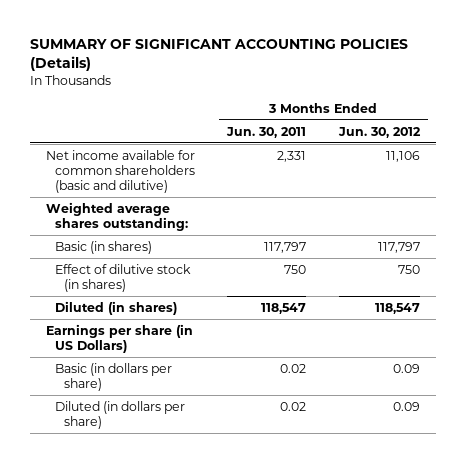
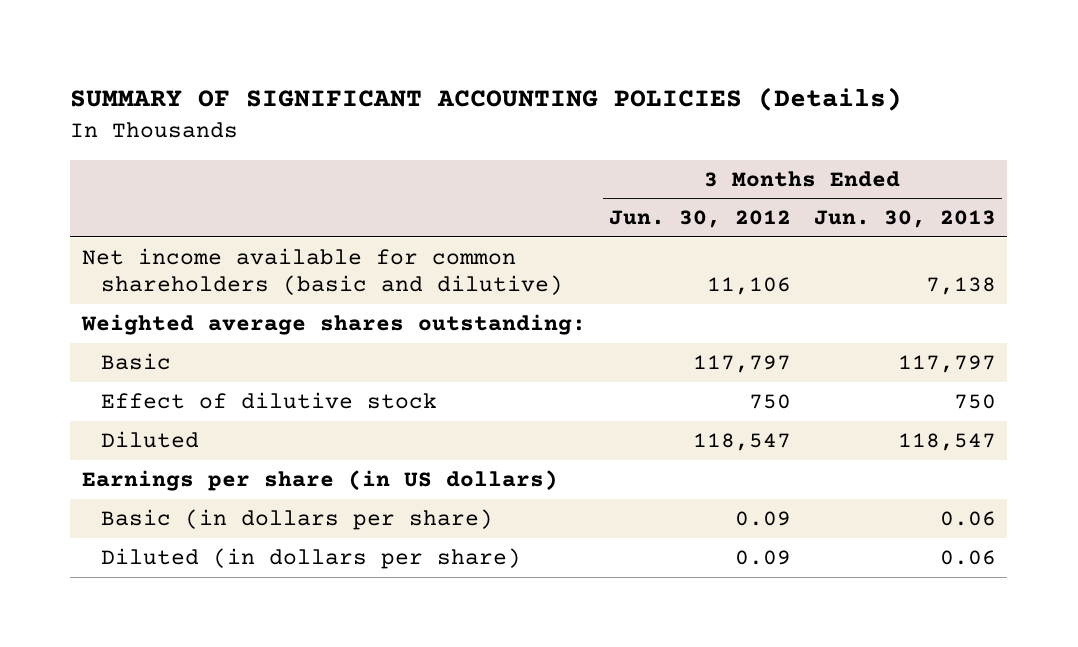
- | 3 Months Ended Jun. 30, 2011 | 3 Months Ended Jun. 30, 2012
+ | 3 Months Ended Jun. 30, 2012 | 3 Months Ended Jun. 30, 2013
- Basic (in shares) | 117,797 | 117,797
- Effect of dilutive stock (in shares) | 750 | 750
- Diluted (in shares) | 118,547 | 118,547
- Earnings per share (in US Dollars)
+ Basic | 117,797 | 117,797
+ Effect of dilutive stock | 750 | 750
+ Diluted | 118,547 | 118,547
+ Earnings per share (in US dollars)

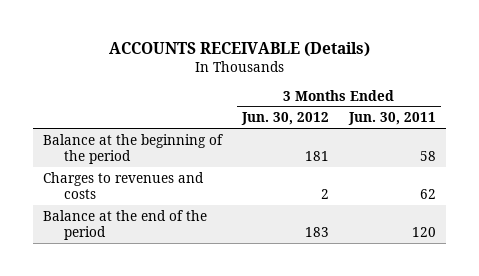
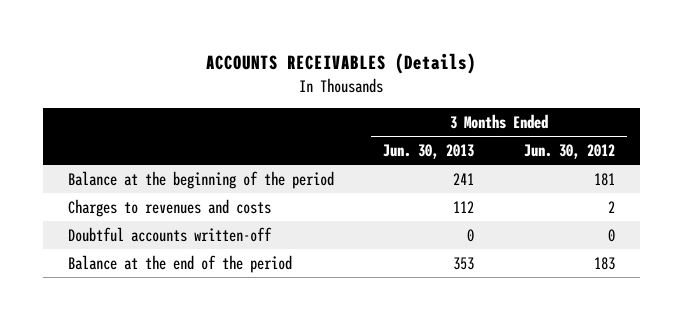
- ACCOUNTS RECEIVABLE (Details)
+ ACCOUNTS RECEIVABLES (Details)
- | 3 Months Ended Jun. 30, 2012 | 3 Months Ended Jun. 30, 2011
+ | 3 Months Ended Jun. 30, 2013 | 3 Months Ended Jun. 30, 2012
+ Doubtful accounts written-off | 0 | 0

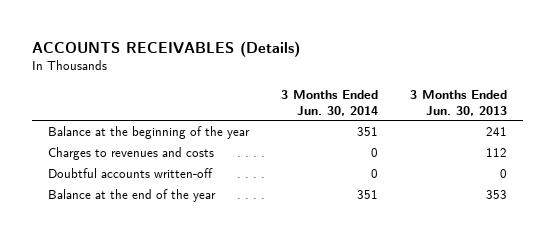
- | 3 Months Ended Jun. 30, 2013 | 3 Months Ended Jun. 30, 2012
+ | 3 Months Ended Jun. 30, 2014 | 3 Months Ended Jun. 30, 2013
- Balance at the beginning of the period | 241 | 181
+ Balance at the beginning of the year | 351 | 241
- Balance at the end of the period | 353 | 183
+ Balance at the end of the year | 351 | 353

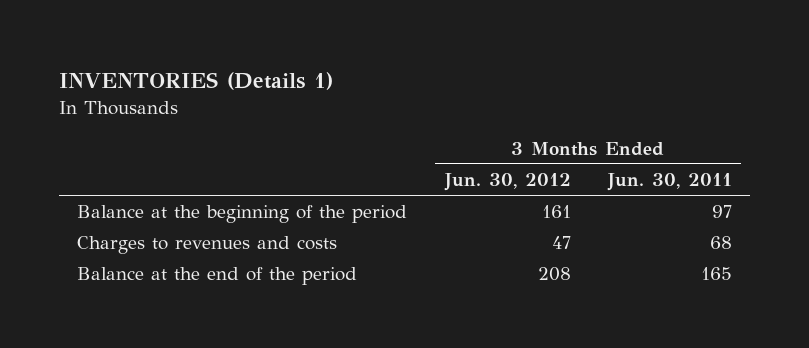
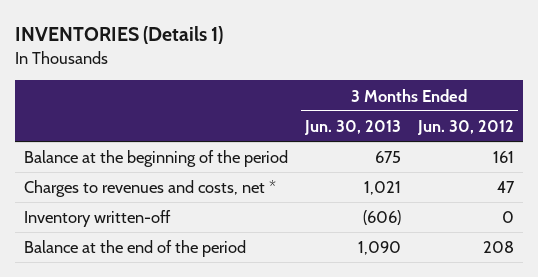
- | 3 Months Ended Jun. 30, 2012 | 3 Months Ended Jun. 30, 2011
+ | 3 Months Ended Jun. 30, 2013 | 3 Months Ended Jun. 30, 2012
- Charges to revenues and costs | 47 | 68
+ Charges to revenues and costs, net * | 1,021 | 47
+ Inventory written-off | (606) | 0

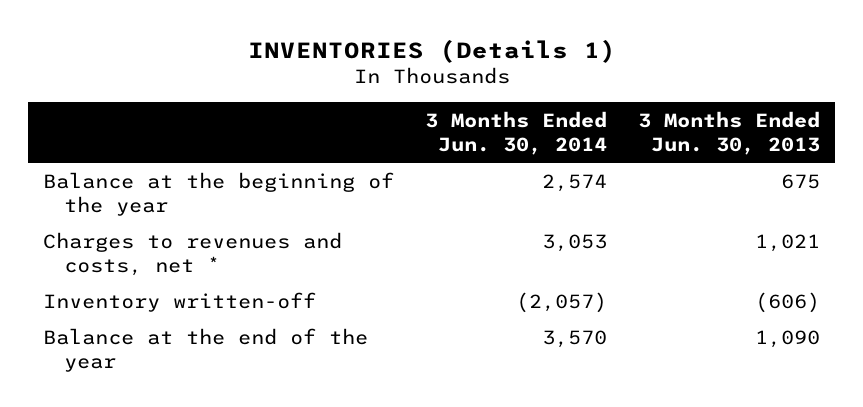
- | 3 Months Ended Jun. 30, 2013 | 3 Months Ended Jun. 30, 2012
+ | 3 Months Ended Jun. 30, 2014 | 3 Months Ended Jun. 30, 2013
- Balance at the beginning of the period | 675 | 161
+ Balance at the beginning of the year | 2,574 | 675
- Balance at the end of the period | 1,090 | 208
+ Balance at the end of the year | 3,570 | 1,090

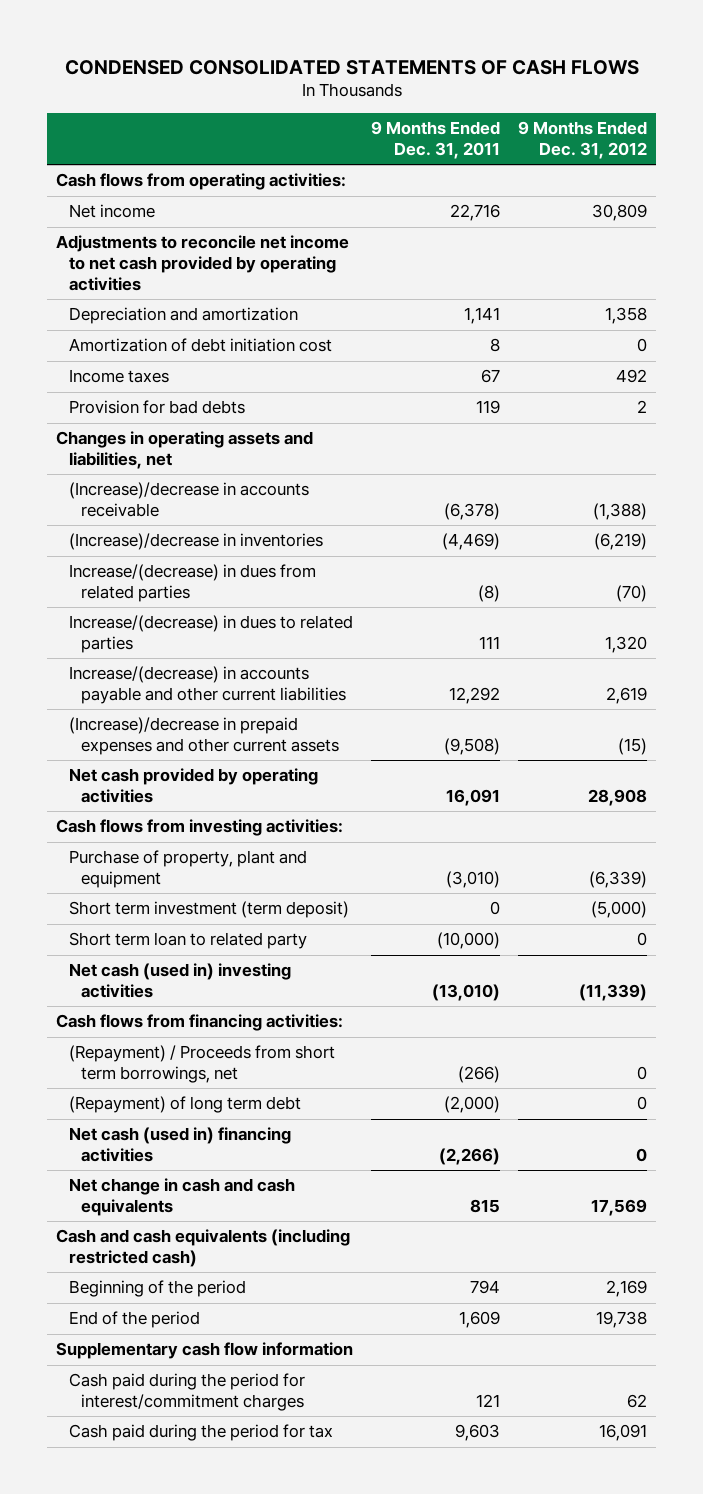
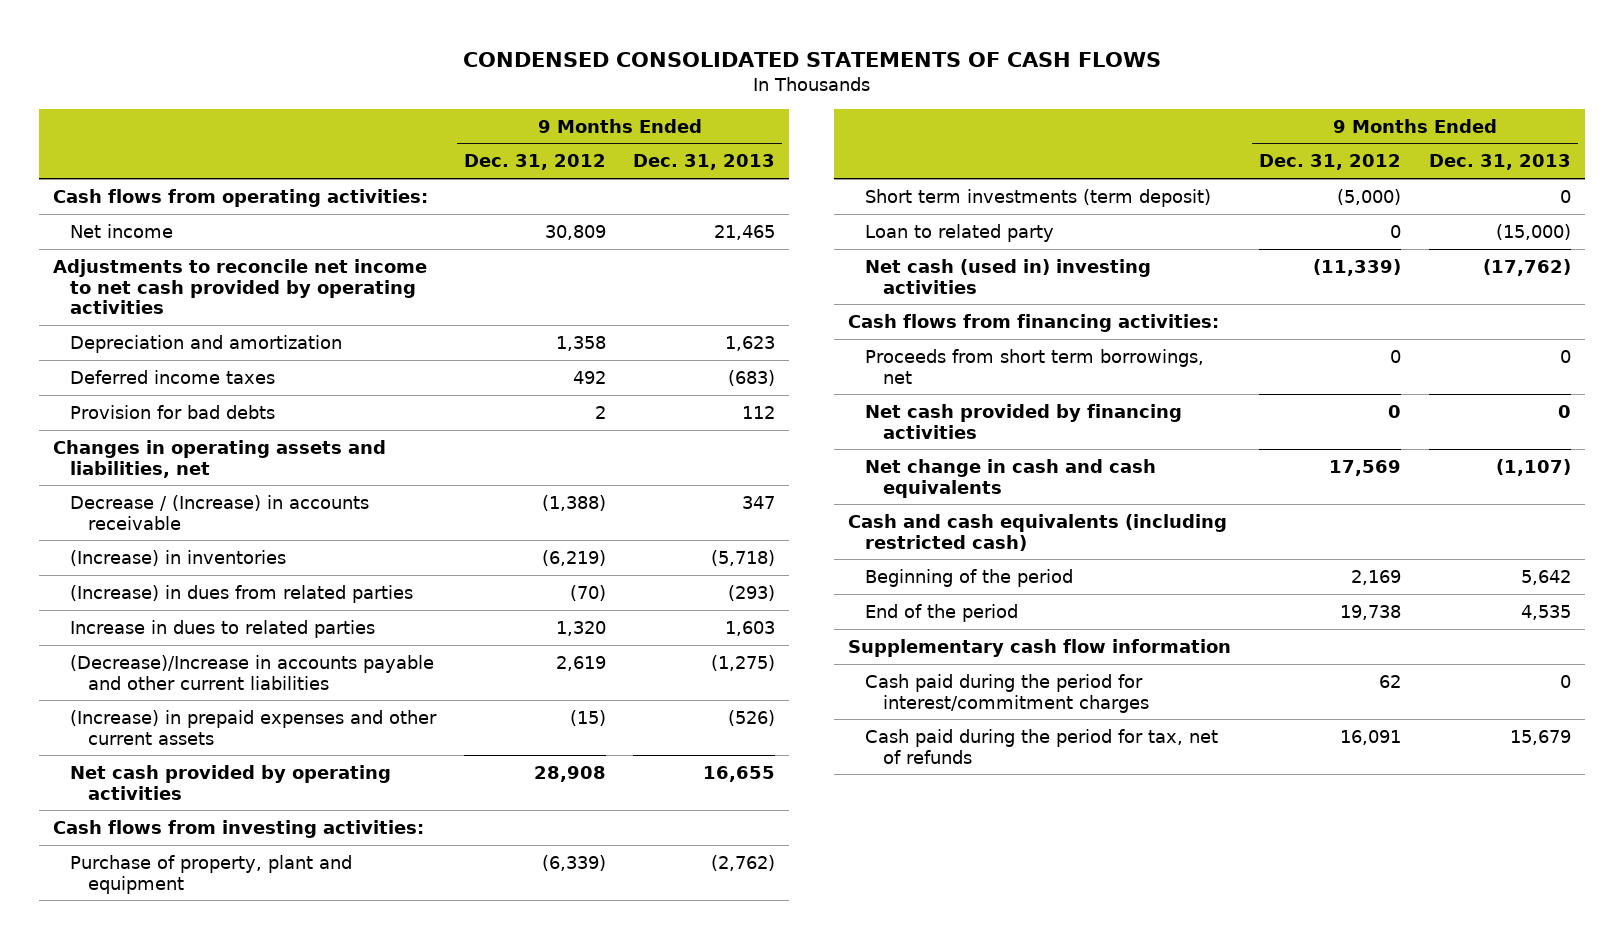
- | 9 Months Ended Dec. 31, 2011 | 9 Months Ended Dec. 31, 2012
+ | 9 Months Ended Dec. 31, 2012 | 9 Months Ended Dec. 31, 2013
- Amortization of debt initiation cost | 8 | 0
- Income taxes | 67 | 492
+ Deferred income taxes | 492 | (683)
- (Increase)/decrease in accounts receivable | (6,378) | (1,388)
- (Increase)/decrease in inventories | (4,469) | (6,219)
- Increase/(decrease) in dues from related parties | (8) | (70)
- Increase/(decrease) in dues to related parties | 111 | 1,320
- Increase/(decrease) in accounts payable and other current liabilities | 12,292 | 2,619
- (Increase)/decrease in prepaid expenses and other current assets | (9,508) | (15)
+ Decrease / (Increase) in accounts receivable | (1,388) | 347
+ (Increase) in inventories | (6,219) | (5,718)
+ (Increase) in dues from related parties | (70) | (293)
+ Increase in dues to related parties | 1,320 | 1,603
+ (Decrease)/Increase in accounts payable and other current liabilities | 2,619 | (1,275)
+ (Increase) in prepaid expenses and other current assets | (15) | (526)
- Short term investment (term deposit) | 0 | (5,000)
- Short term loan to related party | (10,000) | 0
+ Short term investments (term deposit) | (5,000) | 0
+ Loan to related party | 0 | (15,000)
- (Repayment) / Proceeds from short term borrowings, net | (266) | 0
- (Repayment) of long term debt | (2,000) | 0
- Net cash (used in) financing activities | (2,266) | 0
+ Proceeds from short term borrowings, net | 0 | 0
+ Net cash provided by financing activities | 0 | 0
- Cash paid during the period for tax | 9,603 | 16,091
+ Cash paid during the period for tax, net of refunds | 16,091 | 15,679

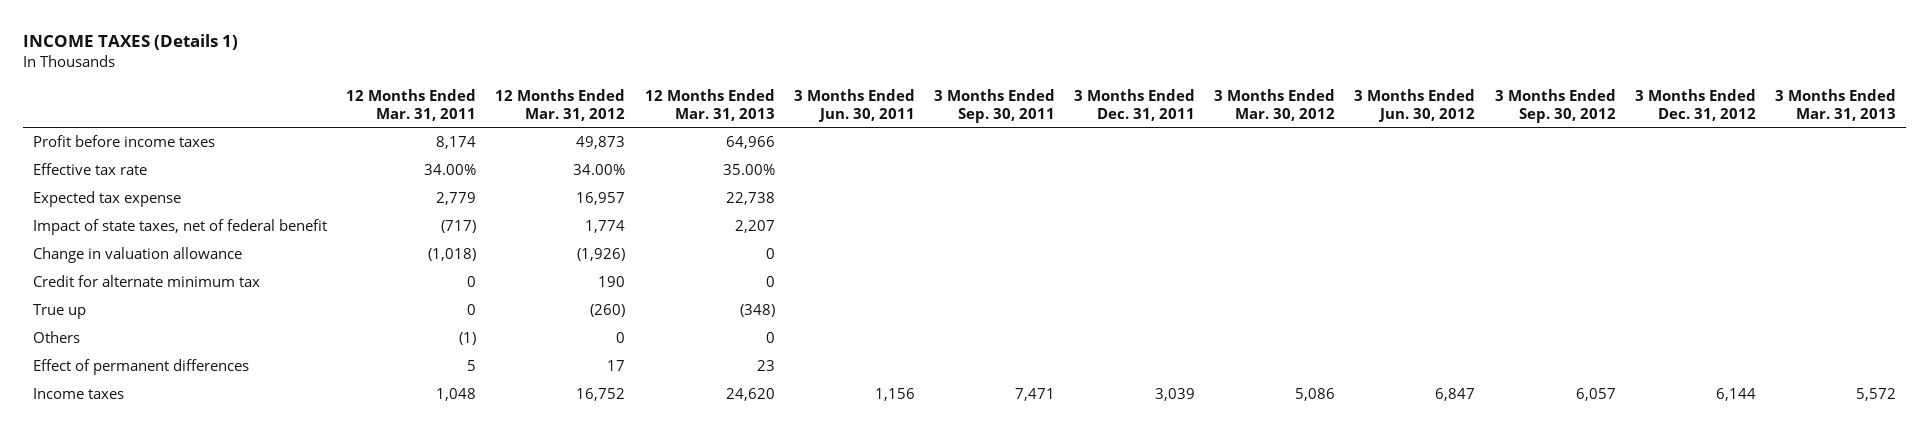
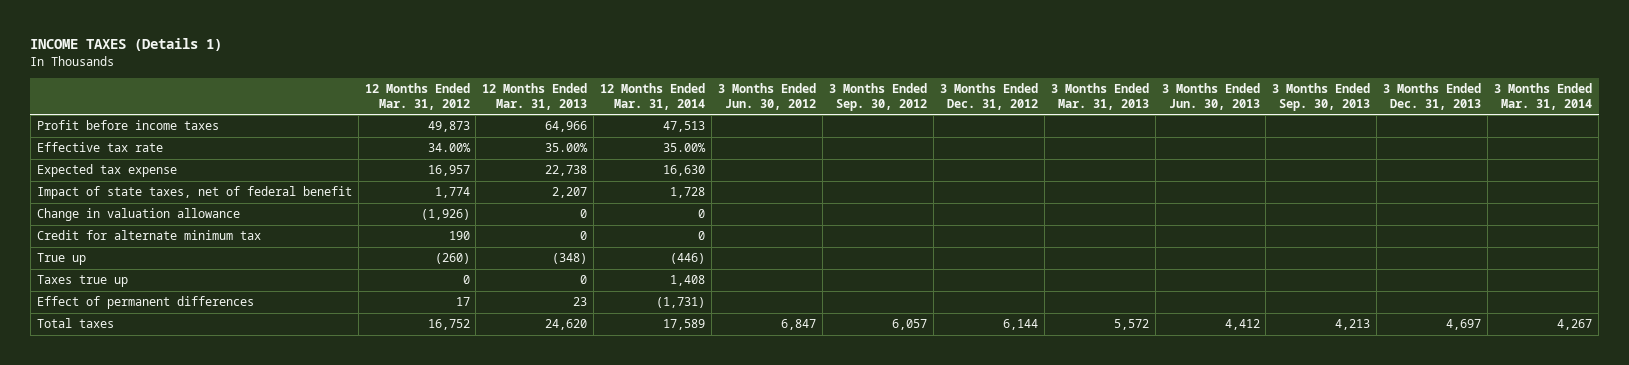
- | 12 Months Ended Mar. 31, 2011 | 12 Months Ended Mar. 31, 2012 | 12 Months Ended Mar. 31, 2013 | 3 Months Ended Jun. 30, 2011 | 3 Months Ended Sep. 30, 2011 | 3 Months Ended Dec. 31, 2011 | 3 Months Ended Mar. 30, 2012 | 3 Months Ended Jun. 30, 2012 | 3 Months Ended Sep. 30, 2012 | 3 Months Ended Dec. 31, 2012 | 3 Months Ended Mar. 31, 2013
+ | 12 Months Ended Mar. 31, 2012 | 12 Months Ended Mar. 31, 2013 | 12 Months Ended Mar. 31, 2014 | 3 Months Ended Jun. 30, 2012 | 3 Months Ended Sep. 30, 2012 | 3 Months Ended Dec. 31, 2012 | 3 Months Ended Mar. 31, 2013 | 3 Months Ended Jun. 30, 2013 | 3 Months Ended Sep. 30, 2013 | 3 Months Ended Dec. 31, 2013 | 3 Months Ended Mar. 31, 2014
- Others | (1) | 0 | 0 | | | | | | | |
+ Taxes true up | 0 | 0 | 1,408 | | | | | | | |
- Income taxes | 1,048 | 16,752 | 24,620 | 1,156 | 7,471 | 3,039 | 5,086 | 6,847 | 6,057 | 6,144 | 5,572
+ Total taxes | 16,752 | 24,620 | 17,589 | 6,847 | 6,057 | 6,144 | 5,572 | 4,412 | 4,213 | 4,697 | 4,267

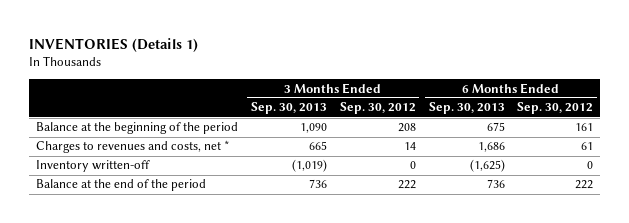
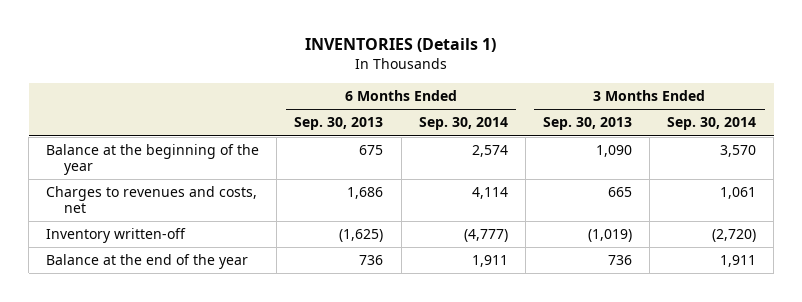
- | 3 Months Ended Sep. 30, 2013 | 3 Months Ended Sep. 30, 2012 | 6 Months Ended Sep. 30, 2013 | 6 Months Ended Sep. 30, 2012
+ | 6 Months Ended Sep. 30, 2013 | 6 Months Ended Sep. 30, 2014 | 3 Months Ended Sep. 30, 2013 | 3 Months Ended Sep. 30, 2014
- Balance at the beginning of the period | 1,090 | 208 | 675 | 161
- Charges to revenues and costs, net * | 665 | 14 | 1,686 | 61
+ Balance at the beginning of the year | 675 | 2,574 | 1,090 | 3,570
+ Charges to revenues and costs, net | 1,686 | 4,114 | 665 | 1,061
- Balance at the end of the period | 736 | 222 | 736 | 222
+ Balance at the end of the year | 736 | 1,911 | 736 | 1,911

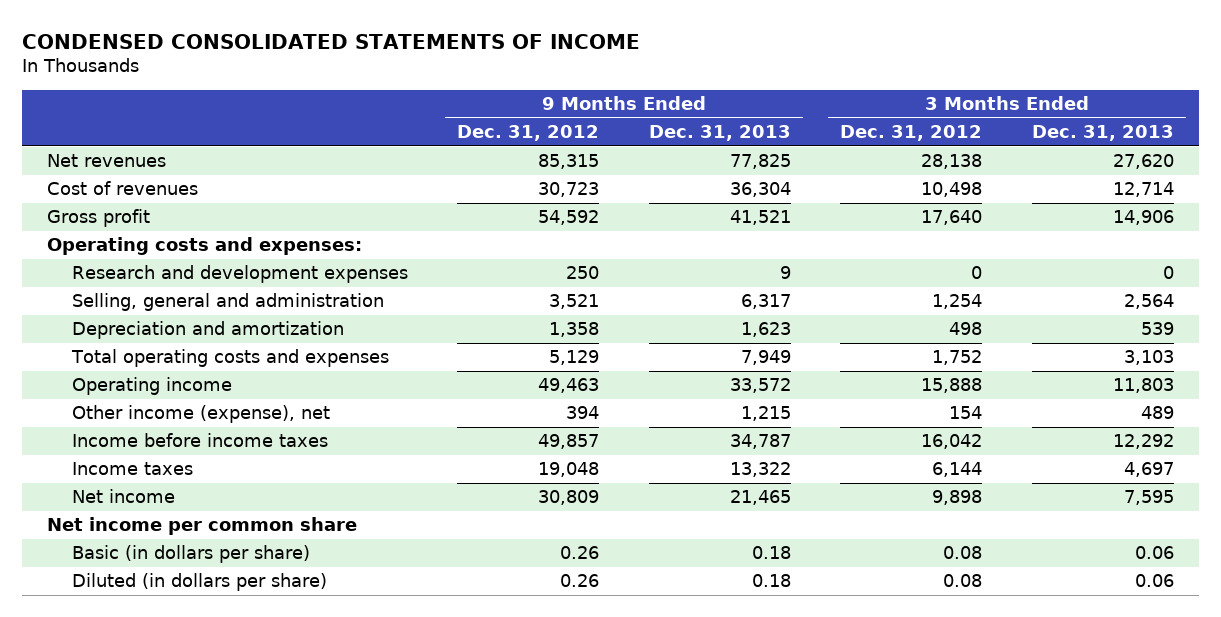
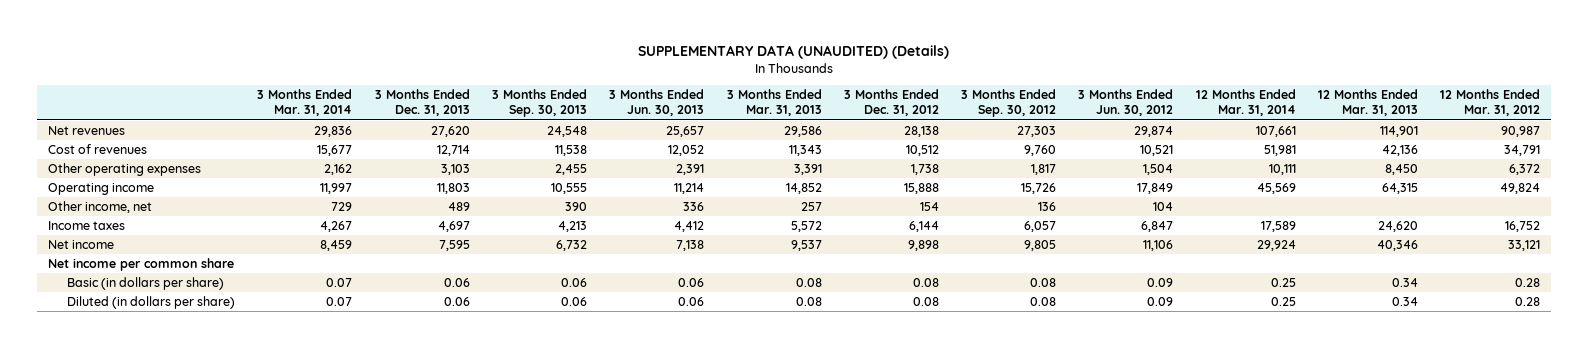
- CONDENSED CONSOLIDATED STATEMENTS OF INCOME
+ SUPPLEMENTARY DATA (UNAUDITED) (Details)
- | 9 Months Ended Dec. 31, 2012 | 9 Months Ended Dec. 31, 2013 | 3 Months Ended Dec. 31, 2012 | 3 Months Ended Dec. 31, 2013
+ | 3 Months Ended Mar. 31, 2014 | 3 Months Ended Dec. 31, 2013 | 3 Months Ended Sep. 30, 2013 | 3 Months Ended Jun. 30, 2013 | 3 Months Ended Mar. 31, 2013 | 3 Months Ended Dec. 31, 2012 | 3 Months Ended Sep. 30, 2012 | 3 Months Ended Jun. 30, 2012 | 12 Months Ended Mar. 31, 2014 | 12 Months Ended Mar. 31, 2013 | 12 Months Ended Mar. 31, 2012
- Cost of revenues | 30,723 | 36,304 | 10,498 | 12,714
- Gross profit | 54,592 | 41,521 | 17,640 | 14,906
- Operating costs and expenses:
- Research and development expenses | 250 | 9 | 0 | 0
- Selling, general and administration | 3,521 | 6,317 | 1,254 | 2,564
- Depreciation and amortization | 1,358 | 1,623 | 498 | 539
- Total operating costs and expenses | 5,129 | 7,949 | 1,752 | 3,103
+ Cost of revenues | 15,677 | 12,714 | 11,538 | 12,052 | 11,343 | 10,512 | 9,760 | 10,521 | 51,981 | 42,136 | 34,791
+ Other operating expenses | 2,162 | 3,103 | 2,455 | 2,391 | 3,391 | 1,738 | 1,817 | 1,504 | 10,111 | 8,450 | 6,372
- Other income (expense), net | 394 | 1,215 | 154 | 489
- Income before income taxes | 49,857 | 34,787 | 16,042 | 12,292
+ Other income, net | 729 | 489 | 390 | 336 | 257 | 154 | 136 | 104 | | |

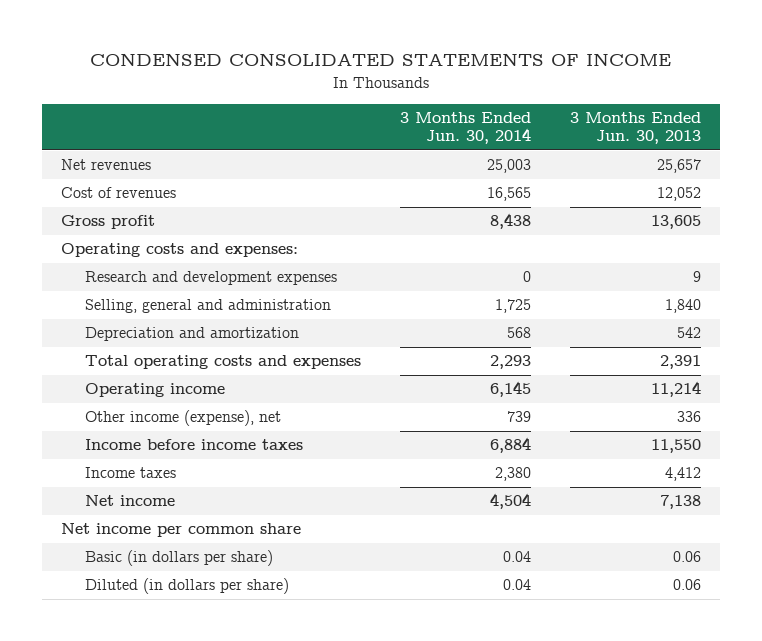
- SUPPLEMENTARY DATA (UNAUDITED) (Details)
+ CONDENSED CONSOLIDATED STATEMENTS OF INCOME
- | 3 Months Ended Mar. 31, 2014 | 3 Months Ended Dec. 31, 2013 | 3 Months Ended Sep. 30, 2013 | 3 Months Ended Jun. 30, 2013 | 3 Months Ended Mar. 31, 2013 | 3 Months Ended Dec. 31, 2012 | 3 Months Ended Sep. 30, 2012 | 3 Months Ended Jun. 30, 2012 | 12 Months Ended Mar. 31, 2014 | 12 Months Ended Mar. 31, 2013 | 12 Months Ended Mar. 31, 2012
+ | 3 Months Ended Jun. 30, 2014 | 3 Months Ended Jun. 30, 2013
- Other operating expenses | 2,162 | 3,103 | 2,455 | 2,391 | 3,391 | 1,738 | 1,817 | 1,504 | 10,111 | 8,450 | 6,372
+ Gross profit | 8,438 | 13,605
+ Operating costs and expenses:
+ Research and development expenses | 0 | 9
+ Selling, general and administration | 1,725 | 1,840
+ Depreciation and amortization | 568 | 542
+ Total operating costs and expenses | 2,293 | 2,391
- Other income, net | 729 | 489 | 390 | 336 | 257 | 154 | 136 | 104 | | |
+ Other income (expense), net | 739 | 336
+ Income before income taxes | 6,884 | 11,550

